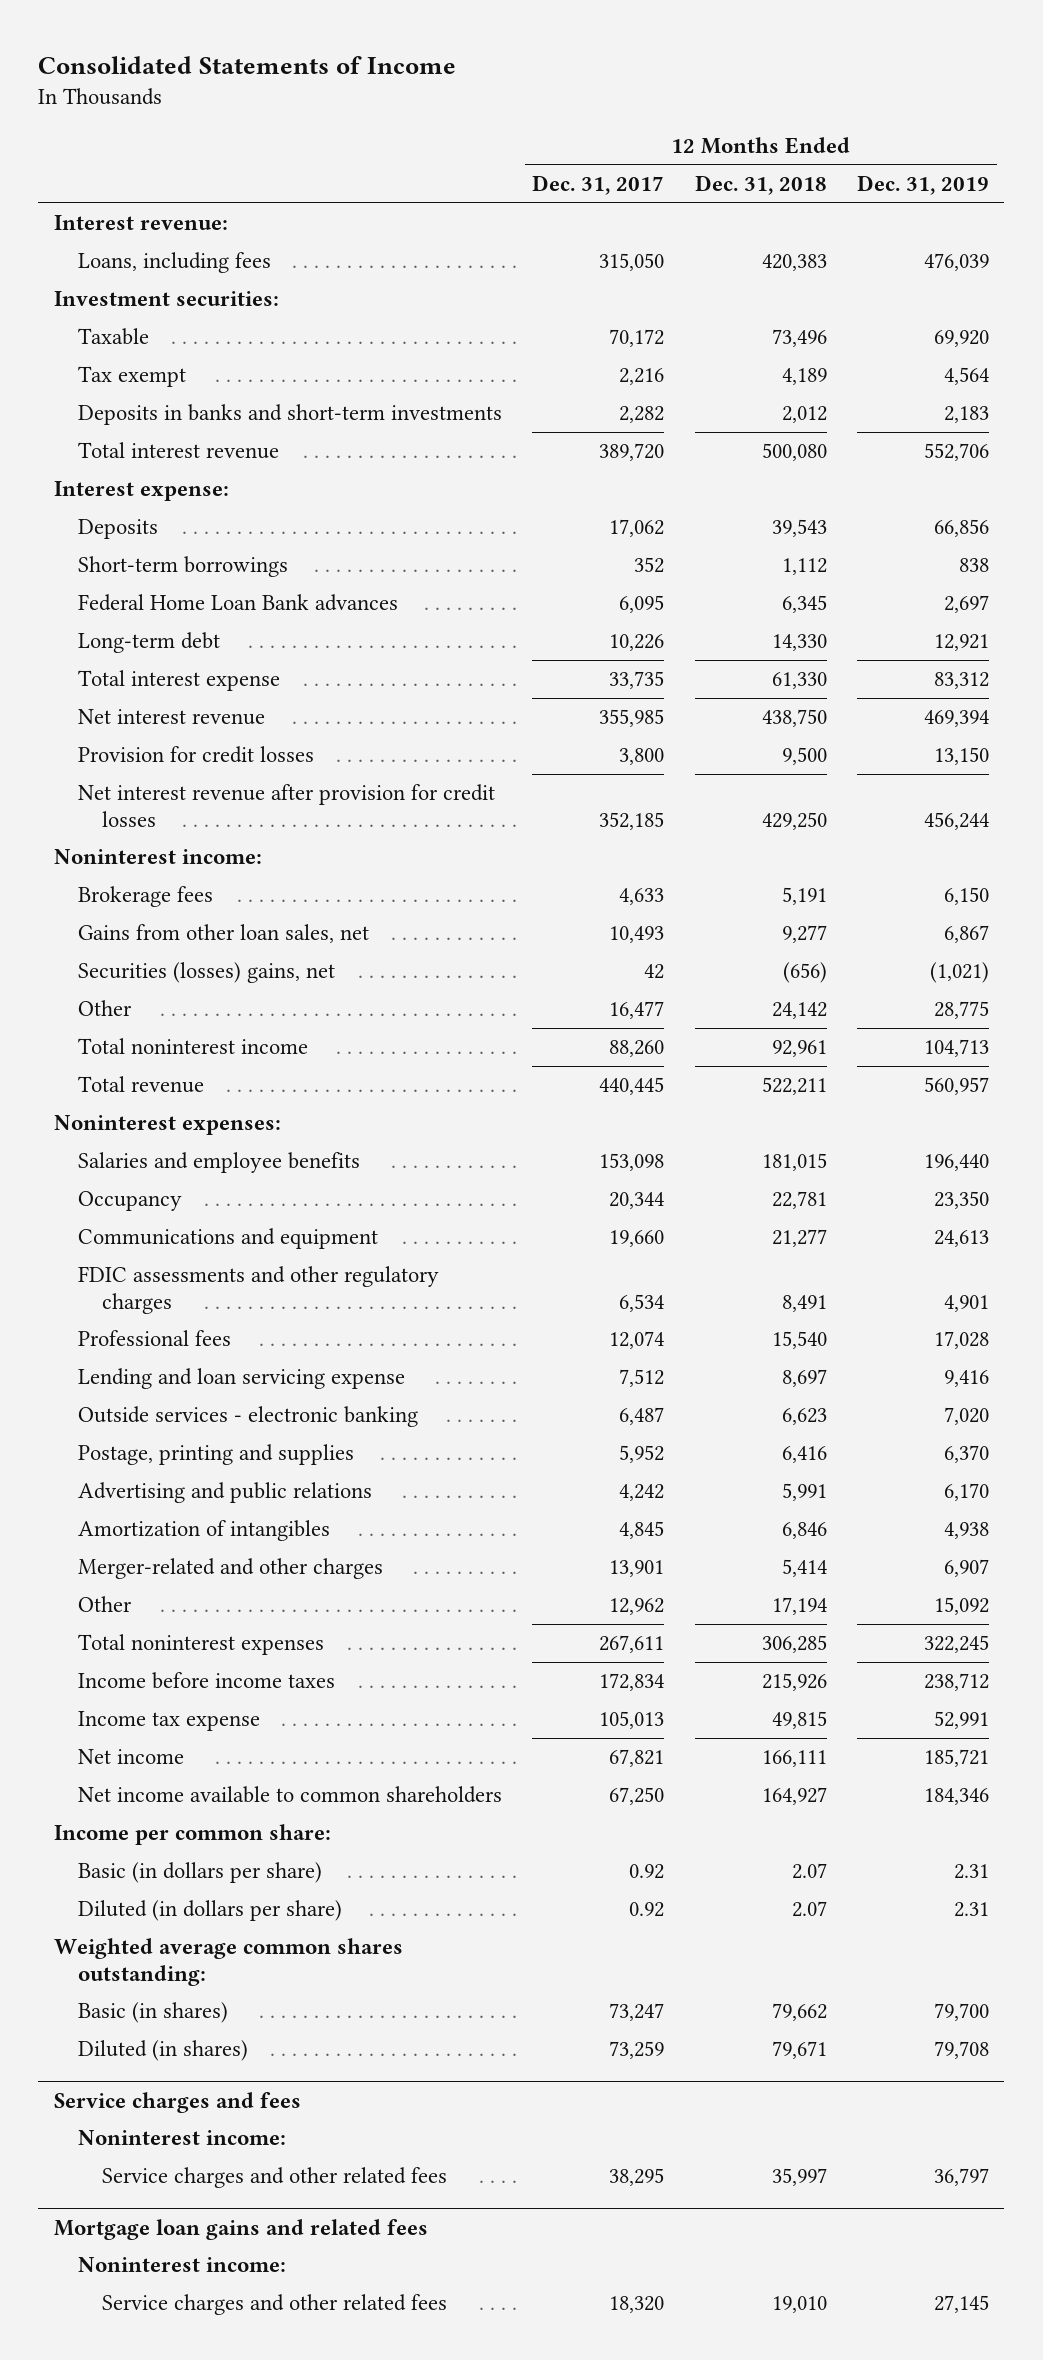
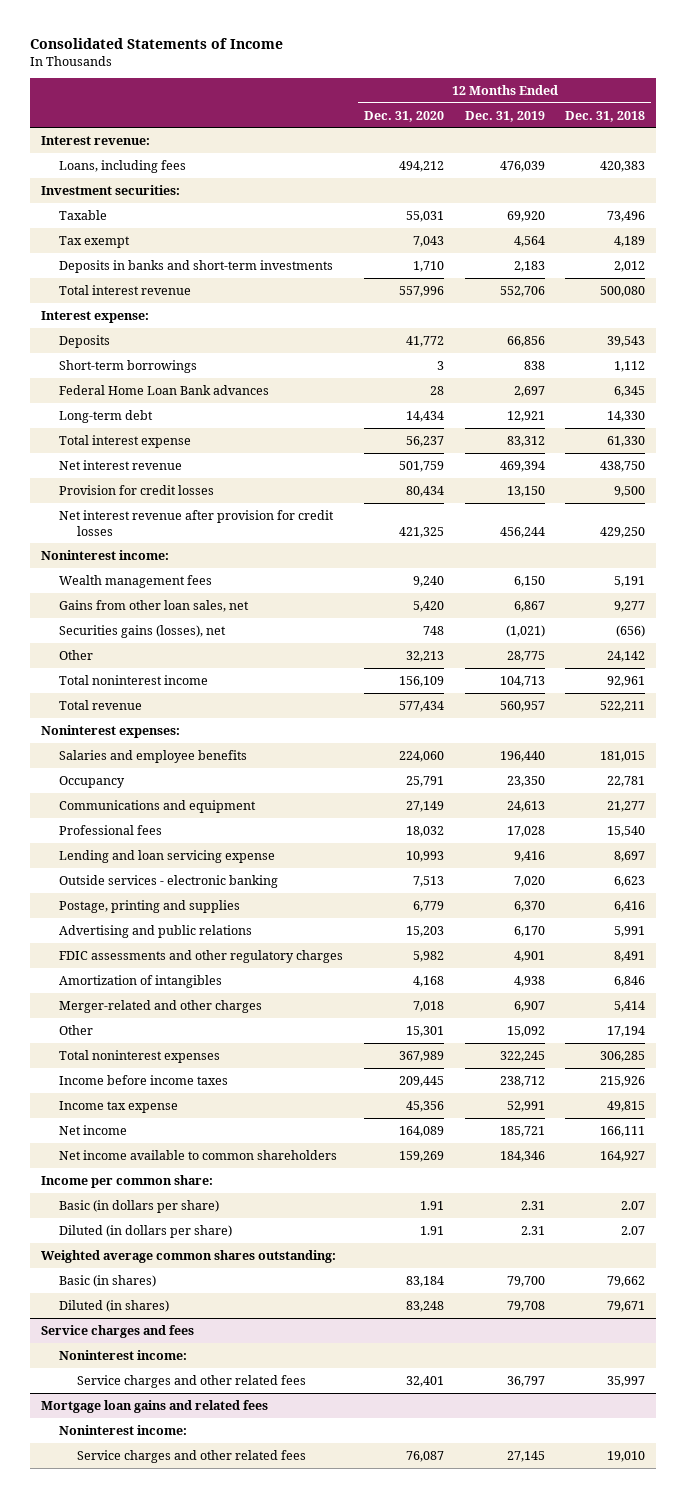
- | 12 Months Ended Dec. 31, 2017 | 12 Months Ended Dec. 31, 2018 | 12 Months Ended Dec. 31, 2019
+ | 12 Months Ended Dec. 31, 2020 | 12 Months Ended Dec. 31, 2019 | 12 Months Ended Dec. 31, 2018
- Brokerage fees | 4,633 | 5,191 | 6,150
+ Wealth management fees | 9,240 | 6,150 | 5,191
- Securities (losses) gains, net | 42 | (656) | (1,021)
+ Securities gains (losses), net | 748 | (1,021) | (656)
moved down: FDIC assessments and other regulatory charges | 5,982 | 4,901 | 8,491

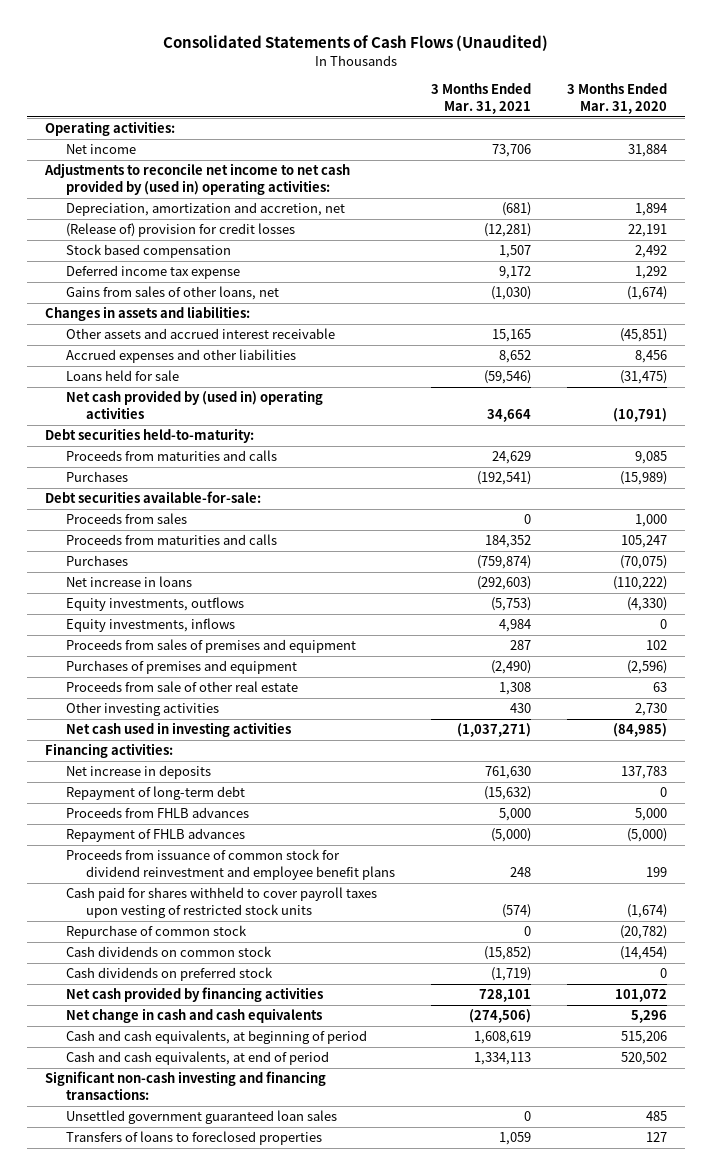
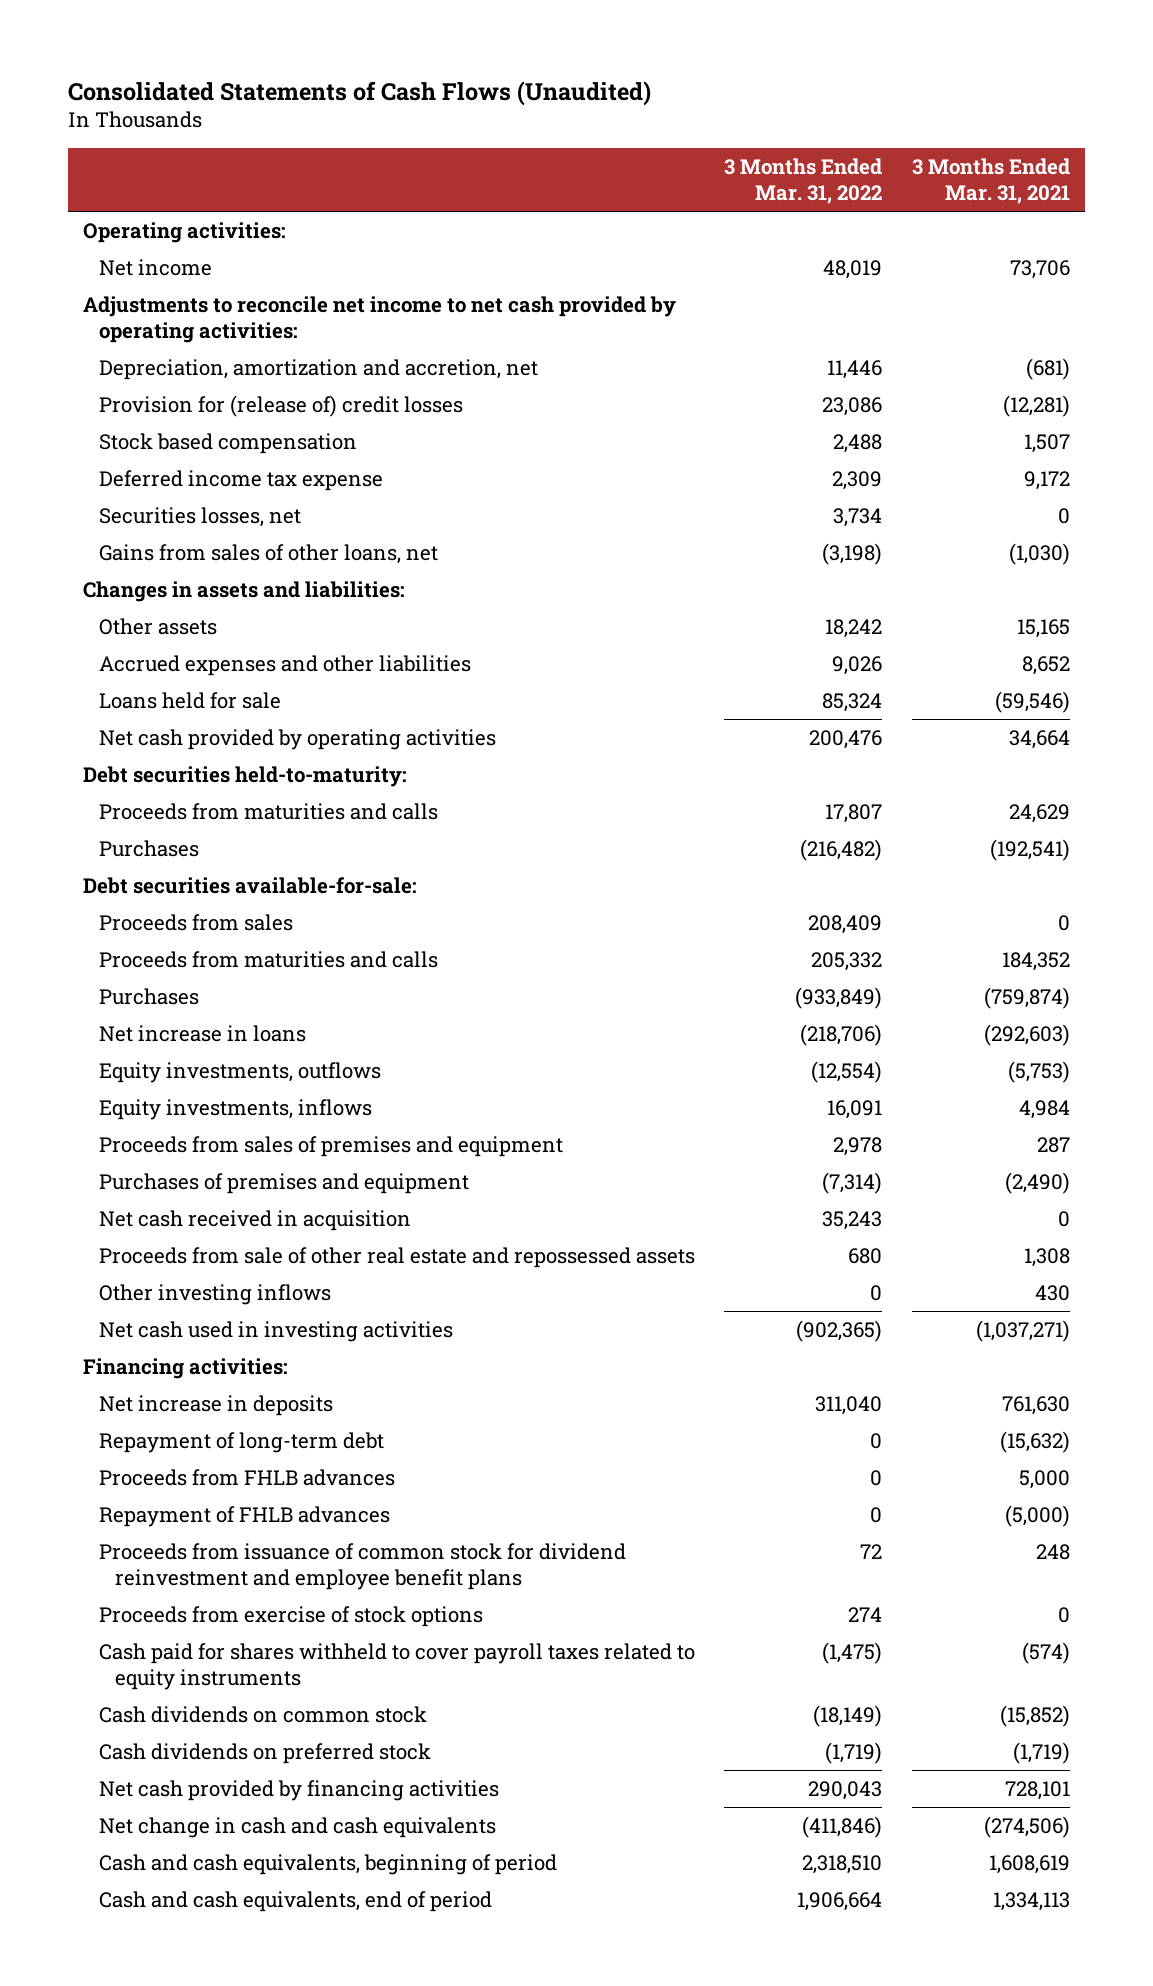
- | 3 Months Ended Mar. 31, 2021 | 3 Months Ended Mar. 31, 2020
+ | 3 Months Ended Mar. 31, 2022 | 3 Months Ended Mar. 31, 2021
- Adjustments to reconcile net income to net cash provided by (used in) operating activities:
+ Adjustments to reconcile net income to net cash provided by operating activities:
- (Release of) provision for credit losses | (12,281) | 22,191
+ Provision for (release of) credit losses | 23,086 | (12,281)
+ Securities losses, net | 3,734 | 0
- Other assets and accrued interest receivable | 15,165 | (45,851)
+ Other assets | 18,242 | 15,165
- Net cash provided by (used in) operating activities | 34,664 | (10,791)
+ Net cash provided by operating activities | 200,476 | 34,664
- Proceeds from sale of other real estate | 1,308 | 63
- Other investing activities | 430 | 2,730
+ Net cash received in acquisition | 35,243 | 0
+ Proceeds from sale of other real estate and repossessed assets | 680 | 1,308
+ Other investing inflows | 0 | 430
- Cash paid for shares withheld to cover payroll taxes upon vesting of restricted stock units | (574) | (1,674)
- Repurchase of common stock | 0 | (20,782)
+ Proceeds from exercise of stock options | 274 | 0
+ Cash paid for shares withheld to cover payroll taxes related to equity instruments | (1,475) | (574)
- Cash and cash equivalents, at beginning of period | 1,608,619 | 515,206
- Cash and cash equivalents, at end of period | 1,334,113 | 520,502
- Significant non-cash investing and financing transactions:
- Unsettled government guaranteed loan sales | 0 | 485
- Transfers of loans to foreclosed properties | 1,059 | 127
+ Cash and cash equivalents, beginning of period | 2,318,510 | 1,608,619
+ Cash and cash equivalents, end of period | 1,906,664 | 1,334,113

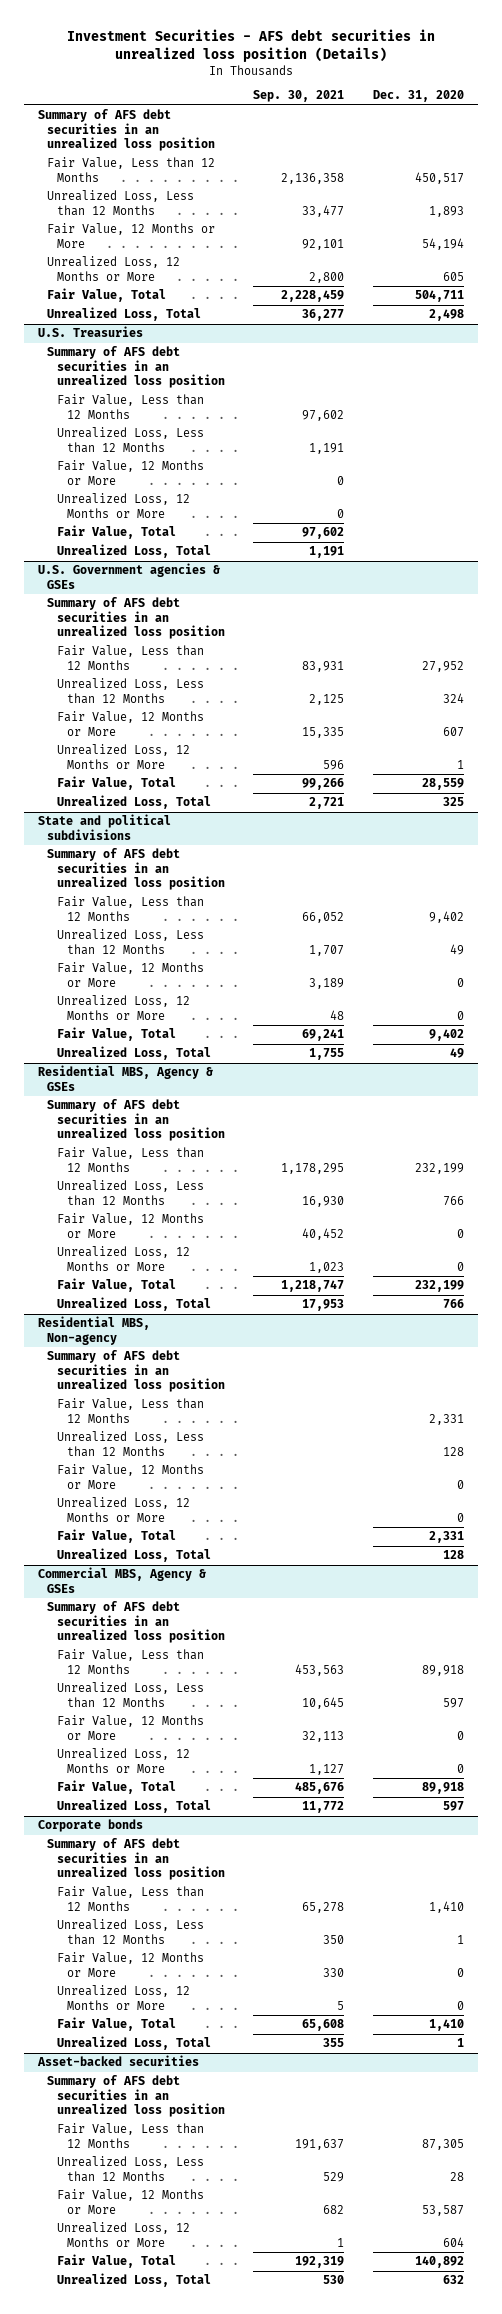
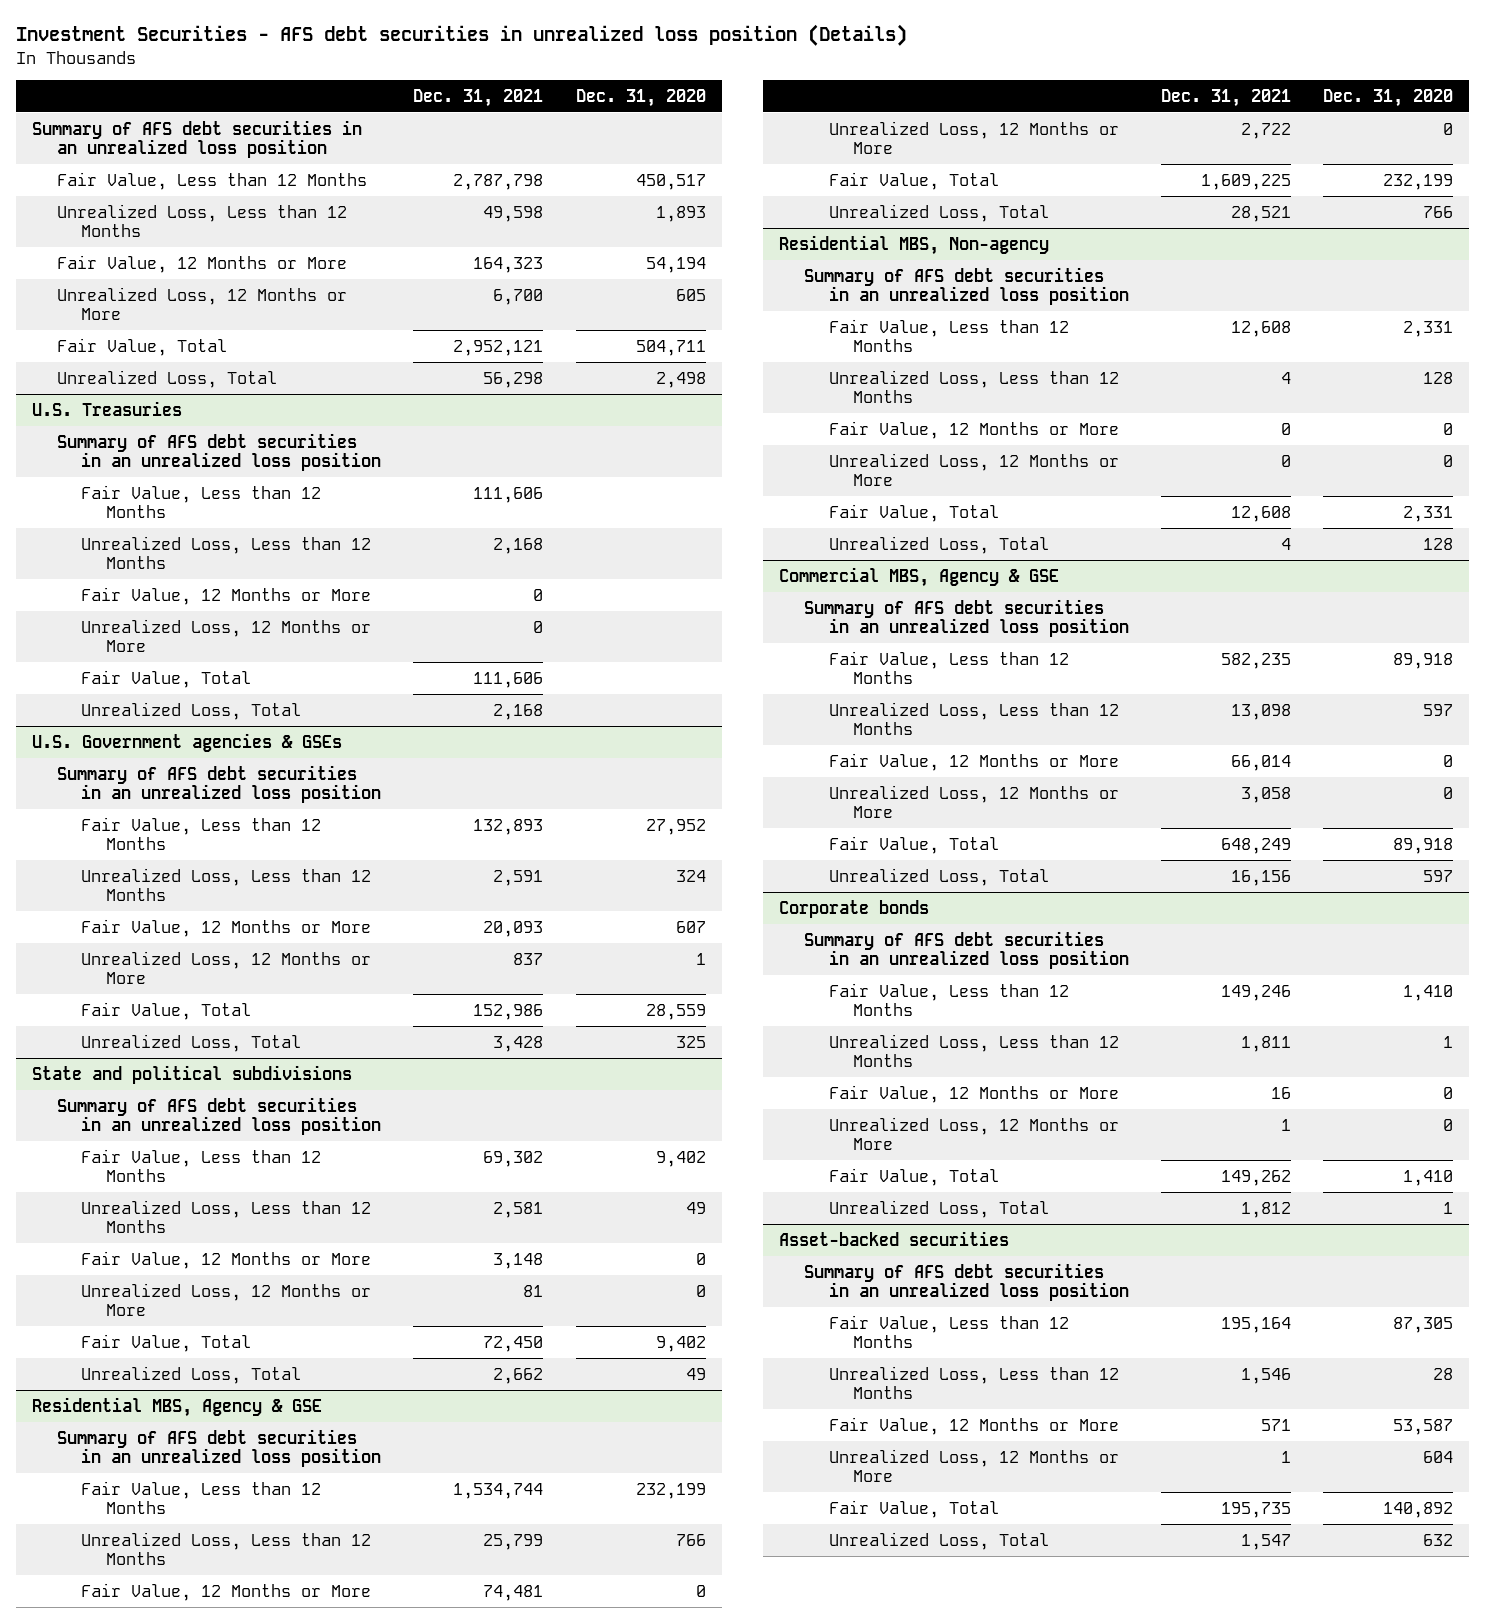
- | Sep. 30, 2021 | Dec. 31, 2020
+ | Dec. 31, 2021 | Dec. 31, 2020
- Residential MBS, Agency & GSEs
+ Residential MBS, Agency & GSE
- Commercial MBS, Agency & GSEs
+ Commercial MBS, Agency & GSE

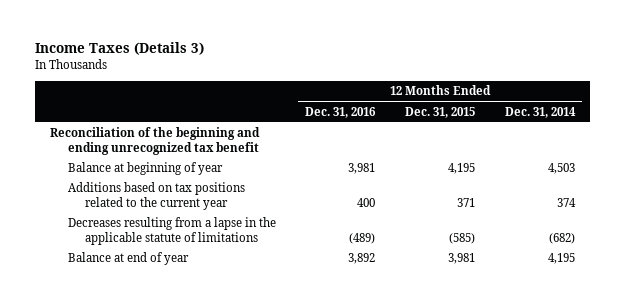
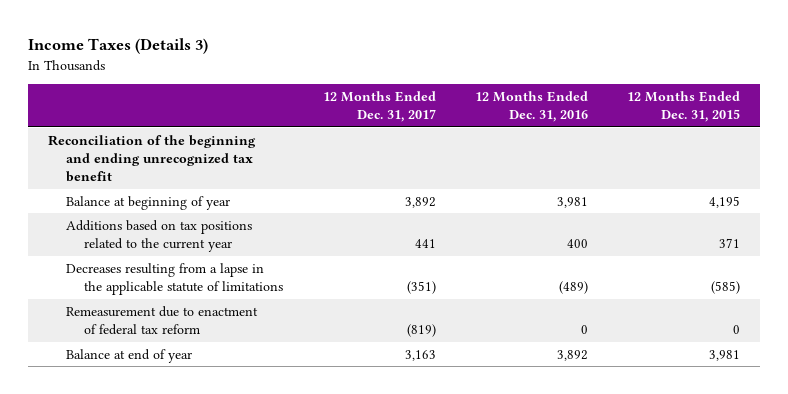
- | 12 Months Ended Dec. 31, 2016 | 12 Months Ended Dec. 31, 2015 | 12 Months Ended Dec. 31, 2014
+ | 12 Months Ended Dec. 31, 2017 | 12 Months Ended Dec. 31, 2016 | 12 Months Ended Dec. 31, 2015
+ Remeasurement due to enactment of federal tax reform | (819) | 0 | 0

